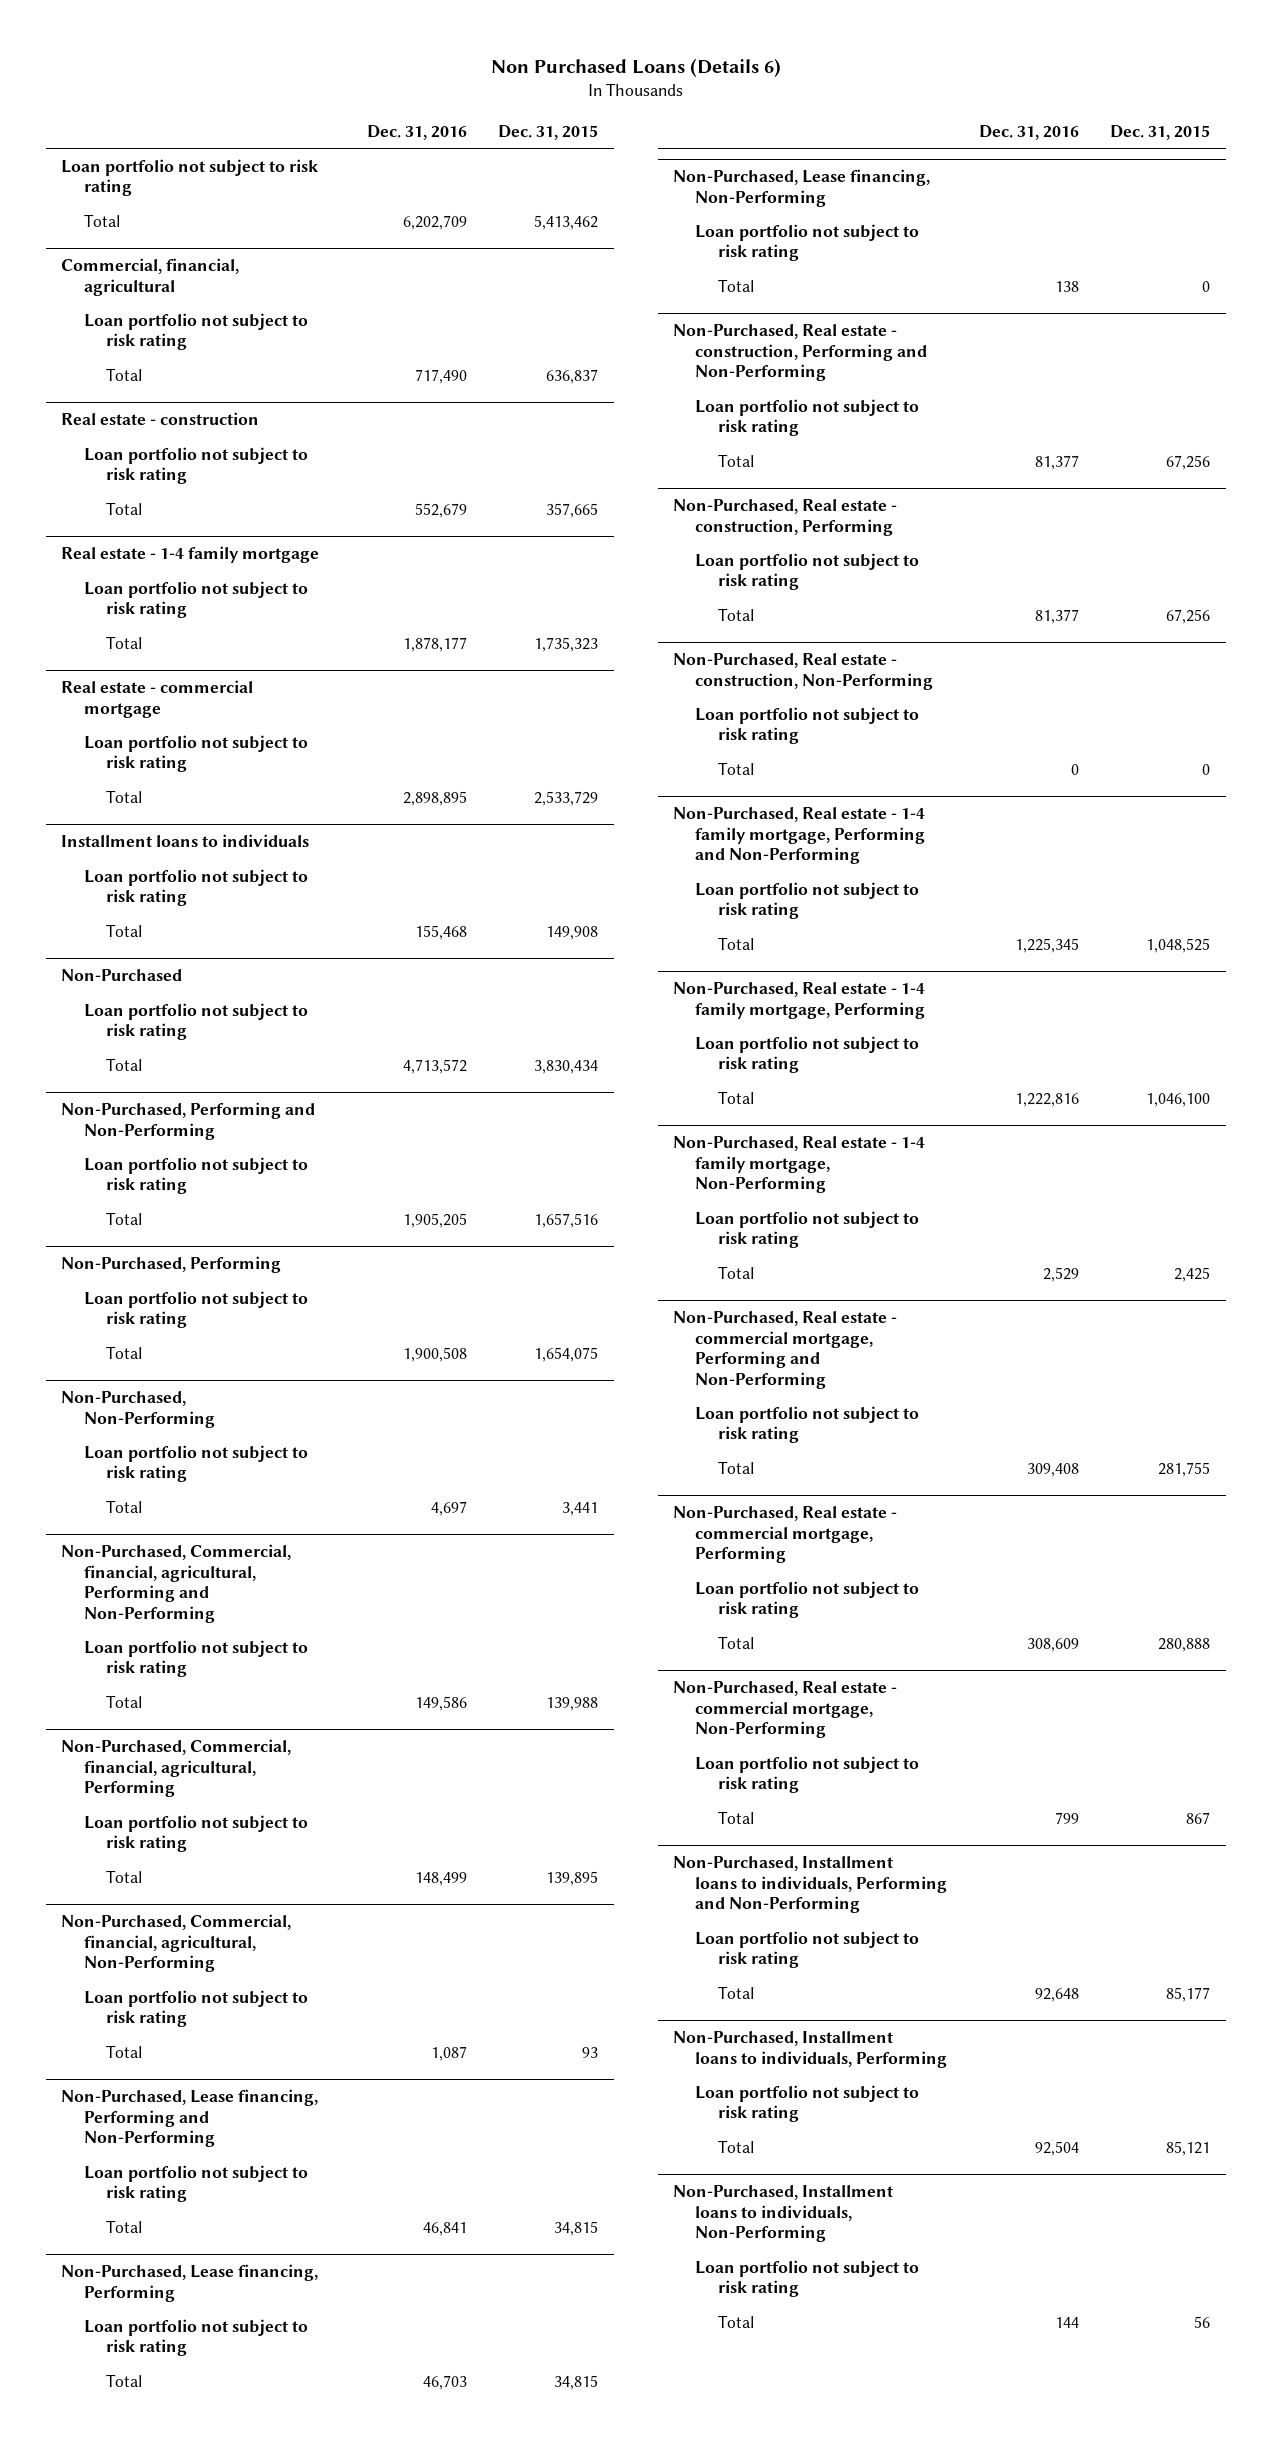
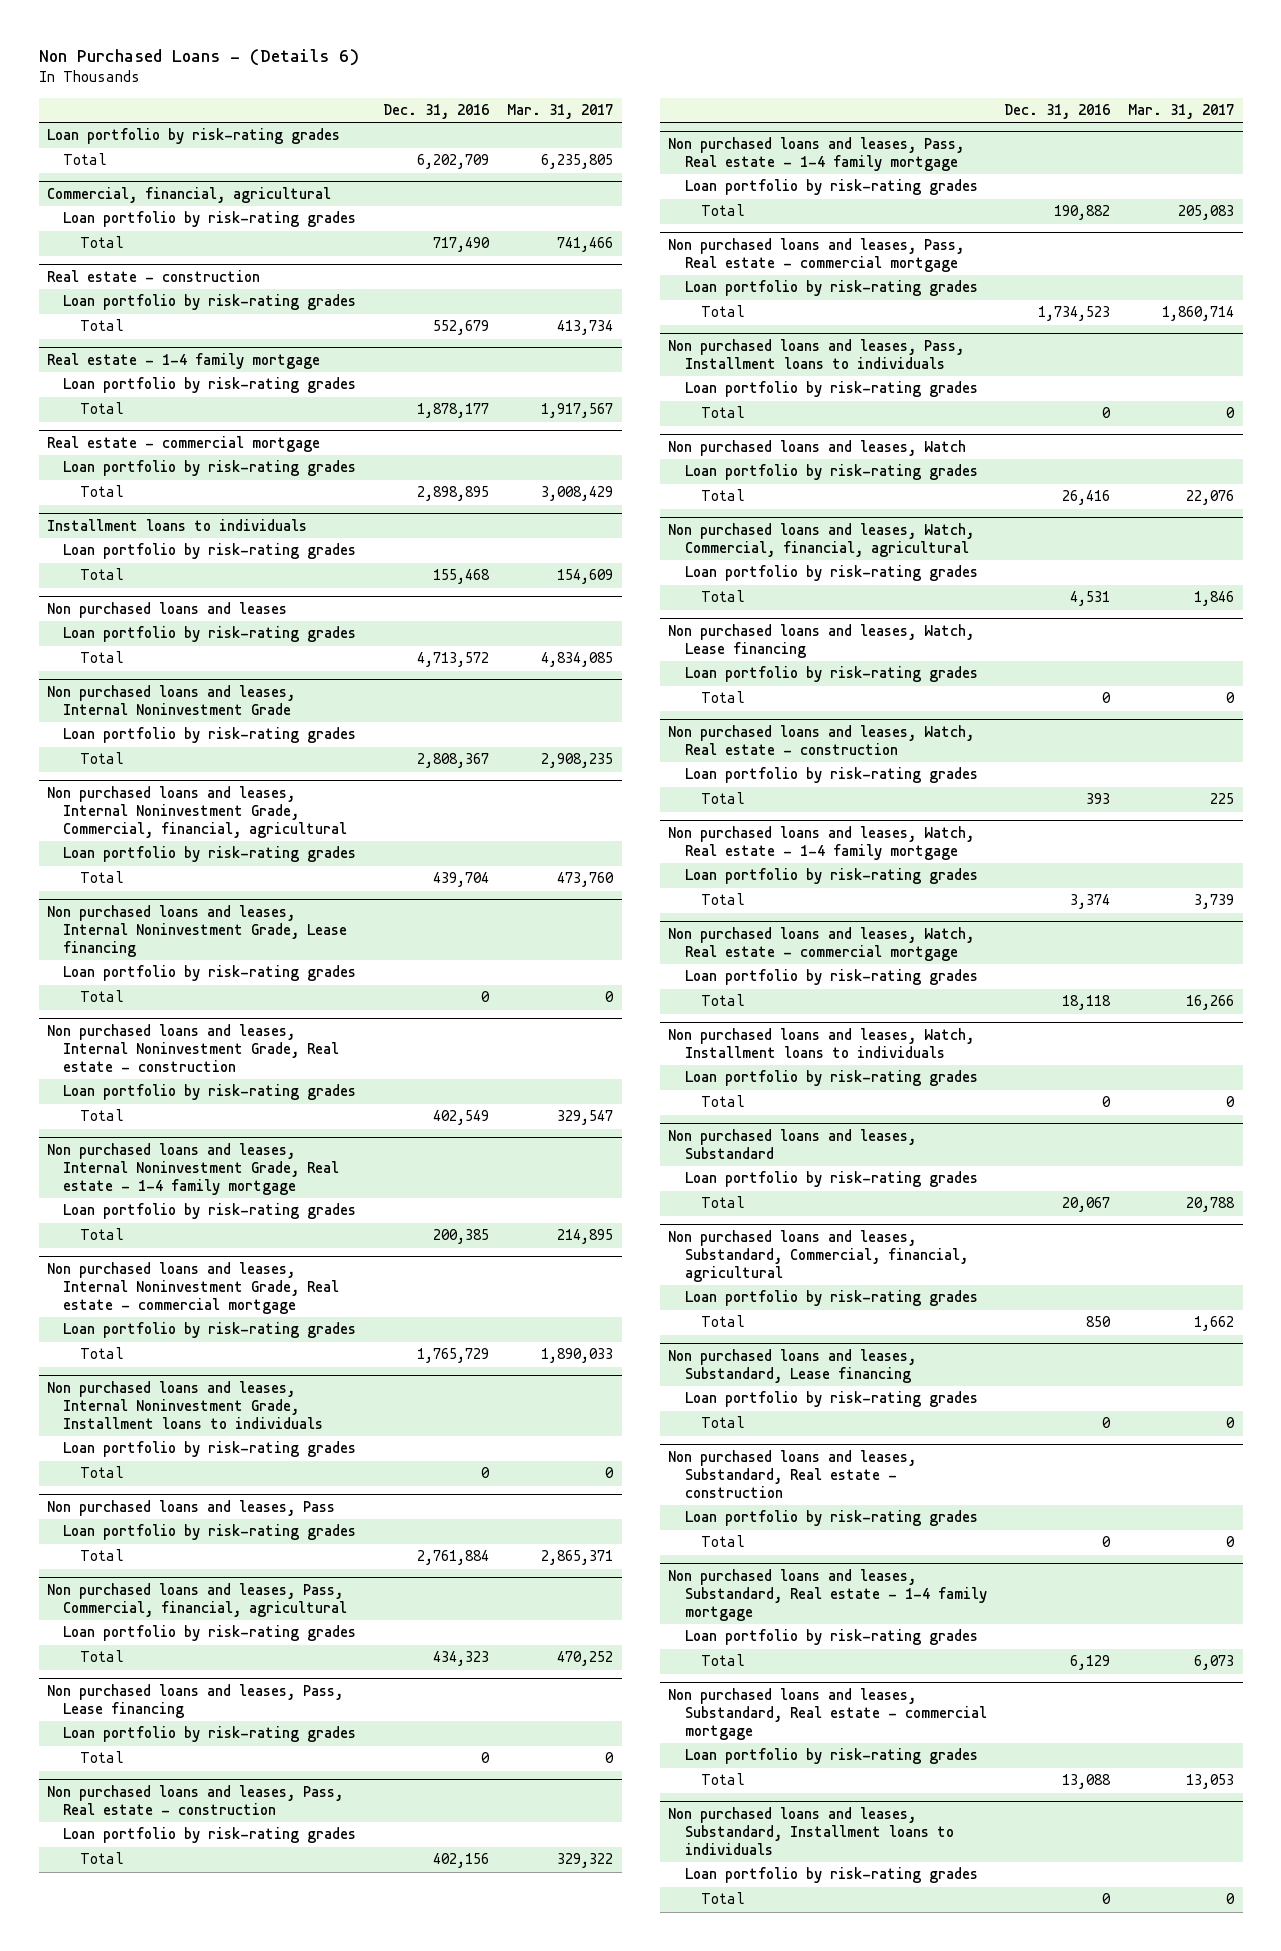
- Non Purchased Loans (Details 6)
+ Non Purchased Loans - (Details 6)
- | Dec. 31, 2016 | Dec. 31, 2015
+ | Dec. 31, 2016 | Mar. 31, 2017
- Loan portfolio not subject to risk rating
+ Loan portfolio by risk-rating grades
@ Commercial, financial, agricultural
- Loan portfolio not subject to risk rating
+ Loan portfolio by risk-rating grades
@ Real estate - construction
- Loan portfolio not subject to risk rating
+ Loan portfolio by risk-rating grades
@ Real estate - 1-4 family mortgage
- Loan portfolio not subject to risk rating
+ Loan portfolio by risk-rating grades
@ Real estate - commercial mortgage
- Loan portfolio not subject to risk rating
+ Loan portfolio by risk-rating grades
@ Installment loans to individuals
- Loan portfolio not subject to risk rating
+ Loan portfolio by risk-rating grades
- Non-Purchased
- Loan portfolio not subject to risk rating
+ Non purchased loans and leases
+ Loan portfolio by risk-rating grades
- Non-Purchased, Performing and Non-Performing
- Loan portfolio not subject to risk rating
- Total | 1,905,205 | 1,657,516
- Non-Purchased, Performing
- Loan portfolio not subject to risk rating
- Total | 1,900,508 | 1,654,075
- Non-Purchased, Non-Performing
- Loan portfolio not subject to risk rating
- Total | 4,697 | 3,441
- Non-Purchased, Commercial, financial, agricultural, Performing and Non-Performing
- Loan portfolio not subject to risk rating
- Total | 149,586 | 139,988
- Non-Purchased, Commercial, financial, agricultural, Performing
- Loan portfolio not subject to risk rating
- Total | 148,499 | 139,895
- Non-Purchased, Commercial, financial, agricultural, Non-Performing
- Loan portfolio not subject to risk rating
- Total | 1,087 | 93
- Non-Purchased, Lease financing, Performing and Non-Performing
- Loan portfolio not subject to risk rating
- Total | 46,841 | 34,815
- Non-Purchased, Lease financing, Performing
- Loan portfolio not subject to risk rating
- Total | 46,703 | 34,815
- Non-Purchased, Lease financing, Non-Performing
- Loan portfolio not subject to risk rating
- Total | 138 | 0
- Non-Purchased, Real estate - construction, Performing and Non-Performing
- Loan portfolio not subject to risk rating
- Total | 81,377 | 67,256
- Non-Purchased, Real estate - construction, Performing
- Loan portfolio not subject to risk rating
- Total | 81,377 | 67,256
- Non-Purchased, Real estate - construction, Non-Performing
- Loan portfolio not subject to risk rating
+ Non purchased loans and leases, Internal Noninvestment Grade
+ Loan portfolio by risk-rating grades
+ Total | 2,808,367 | 2,908,235
+ Non purchased loans and leases, Internal Noninvestment Grade, Commercial, financial, agricultural
+ Loan portfolio by risk-rating grades
+ Total | 439,704 | 473,760
+ Non purchased loans and leases, Internal Noninvestment Grade, Lease financing
+ Loan portfolio by risk-rating grades
- Non-Purchased, Real estate - 1-4 family mortgage, Performing and Non-Performing
- Loan portfolio not subject to risk rating
- Total | 1,225,345 | 1,048,525
- Non-Purchased, Real estate - 1-4 family mortgage, Performing
- Loan portfolio not subject to risk rating
- Total | 1,222,816 | 1,046,100
- Non-Purchased, Real estate - 1-4 family mortgage, Non-Performing
- Loan portfolio not subject to risk rating
- Total | 2,529 | 2,425
- Non-Purchased, Real estate - commercial mortgage, Performing and Non-Performing
- Loan portfolio not subject to risk rating
- Total | 309,408 | 281,755
- Non-Purchased, Real estate - commercial mortgage, Performing
- Loan portfolio not subject to risk rating
- Total | 308,609 | 280,888
- Non-Purchased, Real estate - commercial mortgage, Non-Performing
- Loan portfolio not subject to risk rating
- Total | 799 | 867
- Non-Purchased, Installment loans to individuals, Performing and Non-Performing
- Loan portfolio not subject to risk rating
- Total | 92,648 | 85,177
- Non-Purchased, Installment loans to individuals, Performing
- Loan portfolio not subject to risk rating
- Total | 92,504 | 85,121
- Non-Purchased, Installment loans to individuals, Non-Performing
- Loan portfolio not subject to risk rating
- Total | 144 | 56
+ Non purchased loans and leases, Internal Noninvestment Grade, Real estate - construction
+ Loan portfolio by risk-rating grades
+ Total | 402,549 | 329,547
+ Non purchased loans and leases, Internal Noninvestment Grade, Real estate - 1-4 family mortgage
+ Loan portfolio by risk-rating grades
+ Total | 200,385 | 214,895
+ Non purchased loans and leases, Internal Noninvestment Grade, Real estate - commercial mortgage
+ Loan portfolio by risk-rating grades
+ Total | 1,765,729 | 1,890,033
+ Non purchased loans and leases, Internal Noninvestment Grade, Installment loans to individuals
+ Loan portfolio by risk-rating grades
+ Total | 0 | 0
+ Non purchased loans and leases, Pass
+ Loan portfolio by risk-rating grades
+ Total | 2,761,884 | 2,865,371
+ Non purchased loans and leases, Pass, Commercial, financial, agricultural
+ Loan portfolio by risk-rating grades
+ Total | 434,323 | 470,252
+ Non purchased loans and leases, Pass, Lease financing
+ Loan portfolio by risk-rating grades
+ Total | 0 | 0
+ Non purchased loans and leases, Pass, Real estate - construction
+ Loan portfolio by risk-rating grades
+ Total | 402,156 | 329,322
+ Non purchased loans and leases, Pass, Real estate - 1-4 family mortgage
+ Loan portfolio by risk-rating grades
+ Total | 190,882 | 205,083
+ Non purchased loans and leases, Pass, Real estate - commercial mortgage
+ Loan portfolio by risk-rating grades
+ Total | 1,734,523 | 1,860,714
+ Non purchased loans and leases, Pass, Installment loans to individuals
+ Loan portfolio by risk-rating grades
+ Total | 0 | 0
+ Non purchased loans and leases, Watch
+ Loan portfolio by risk-rating grades
+ Total | 26,416 | 22,076
+ Non purchased loans and leases, Watch, Commercial, financial, agricultural
+ Loan portfolio by risk-rating grades
+ Total | 4,531 | 1,846
+ Non purchased loans and leases, Watch, Lease financing
+ Loan portfolio by risk-rating grades
+ Total | 0 | 0
+ Non purchased loans and leases, Watch, Real estate - construction
+ Loan portfolio by risk-rating grades
+ Total | 393 | 225
+ Non purchased loans and leases, Watch, Real estate - 1-4 family mortgage
+ Loan portfolio by risk-rating grades
+ Total | 3,374 | 3,739
+ Non purchased loans and leases, Watch, Real estate - commercial mortgage
+ Loan portfolio by risk-rating grades
+ Total | 18,118 | 16,266
+ Non purchased loans and leases, Watch, Installment loans to individuals
+ Loan portfolio by risk-rating grades
+ Total | 0 | 0
+ Non purchased loans and leases, Substandard
+ Loan portfolio by risk-rating grades
+ Total | 20,067 | 20,788
+ Non purchased loans and leases, Substandard, Commercial, financial, agricultural
+ Loan portfolio by risk-rating grades
+ Total | 850 | 1,662
+ Non purchased loans and leases, Substandard, Lease financing
+ Loan portfolio by risk-rating grades
+ Total | 0 | 0
+ Non purchased loans and leases, Substandard, Real estate - construction
+ Loan portfolio by risk-rating grades
+ Total | 0 | 0
+ Non purchased loans and leases, Substandard, Real estate - 1-4 family mortgage
+ Loan portfolio by risk-rating grades
+ Total | 6,129 | 6,073
+ Non purchased loans and leases, Substandard, Real estate - commercial mortgage
+ Loan portfolio by risk-rating grades
+ Total | 13,088 | 13,053
+ Non purchased loans and leases, Substandard, Installment loans to individuals
+ Loan portfolio by risk-rating grades
+ Total | 0 | 0

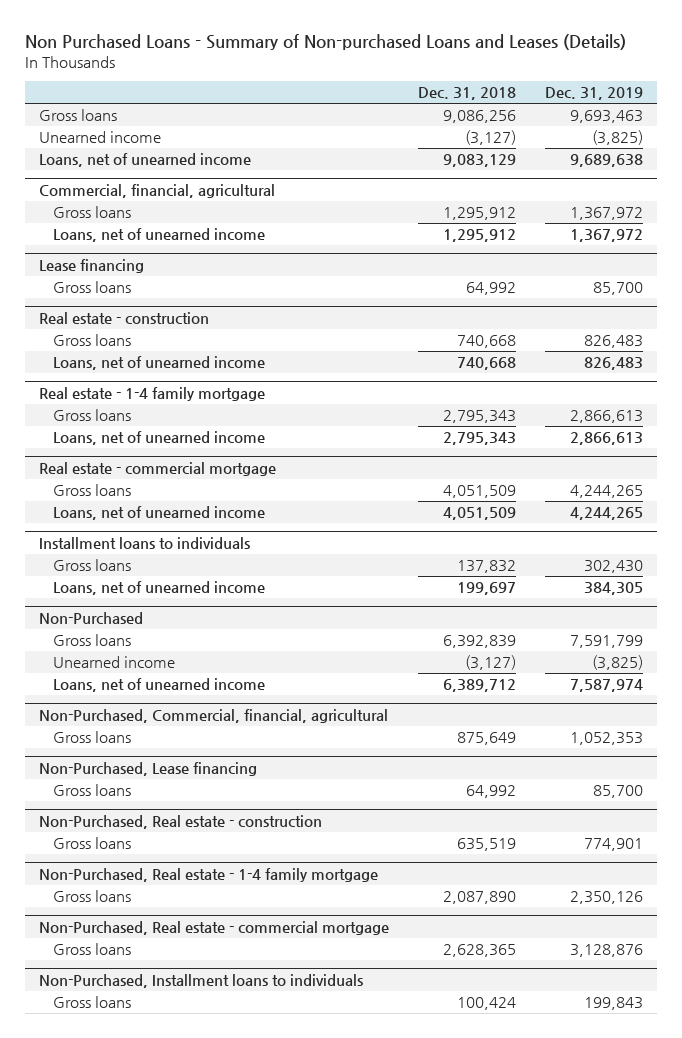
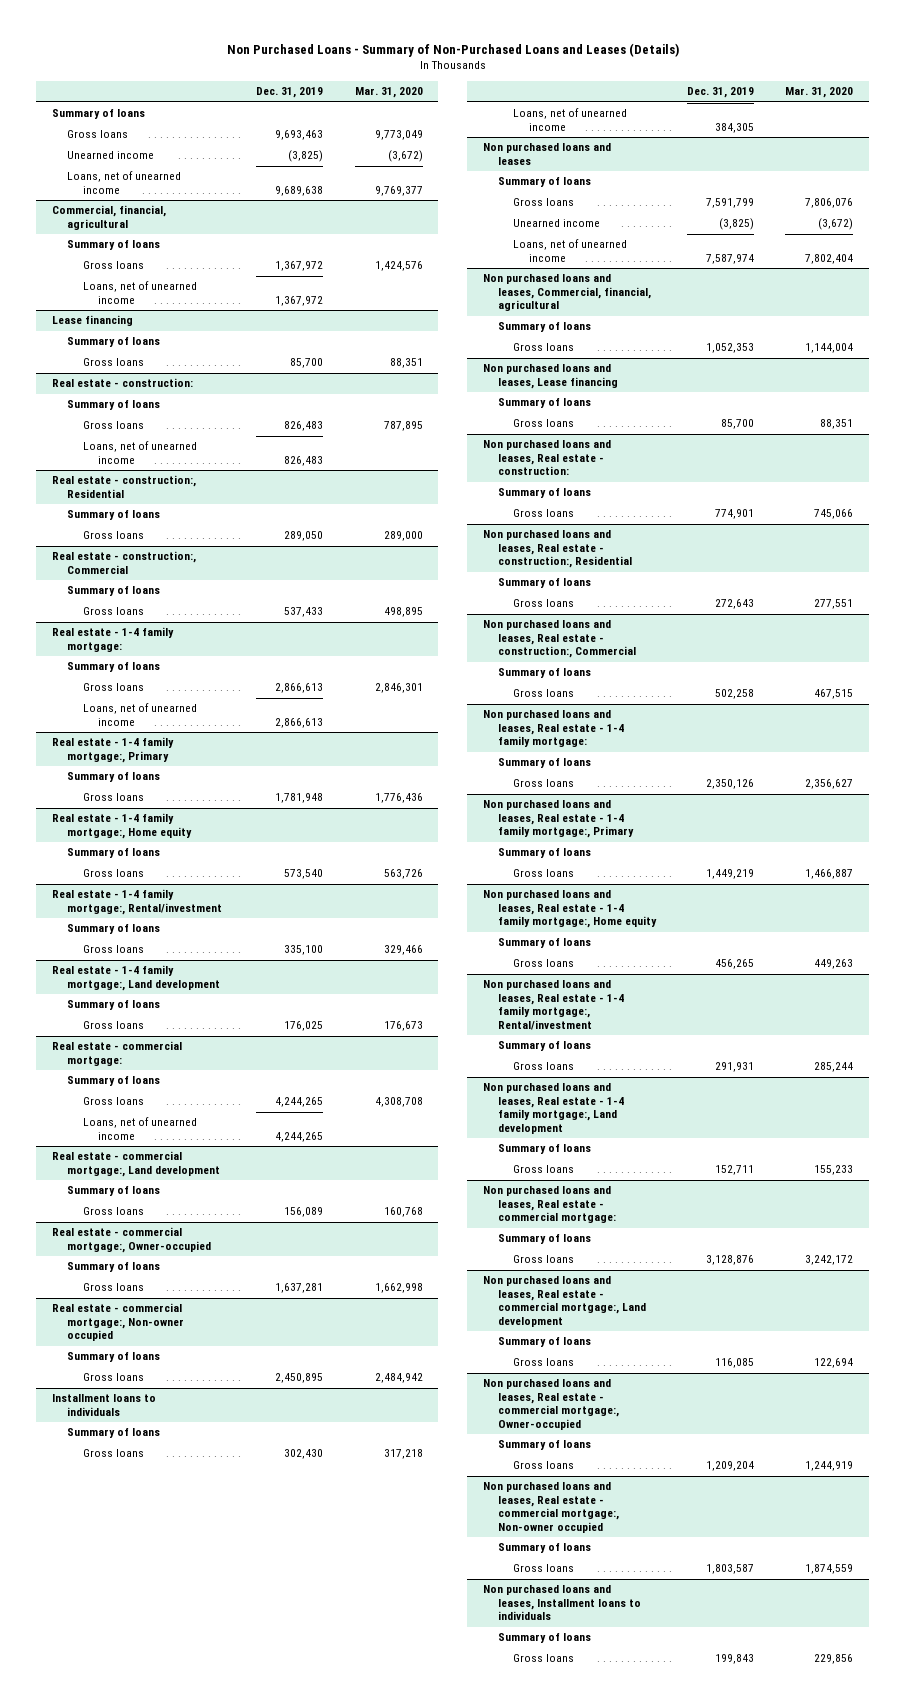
- Non Purchased Loans - Summary of Non-purchased Loans and Leases (Details)
+ Non Purchased Loans - Summary of Non-Purchased Loans and Leases (Details)
- | Dec. 31, 2018 | Dec. 31, 2019
+ | Dec. 31, 2019 | Mar. 31, 2020
+ Summary of loans
@ Commercial, financial, agricultural
+ Summary of loans
@ Lease financing
+ Summary of loans
- Real estate - construction
+ Real estate - construction:
+ Summary of loans
- Real estate - 1-4 family mortgage
+ Real estate - construction:, Residential
+ Summary of loans
+ Gross loans | 289,050 | 289,000
+ Real estate - construction:, Commercial
+ Summary of loans
+ Gross loans | 537,433 | 498,895
+ Real estate - 1-4 family mortgage:
+ Summary of loans
- Real estate - commercial mortgage
+ Real estate - 1-4 family mortgage:, Primary
+ Summary of loans
+ Gross loans | 1,781,948 | 1,776,436
+ Real estate - 1-4 family mortgage:, Home equity
+ Summary of loans
+ Gross loans | 573,540 | 563,726
+ Real estate - 1-4 family mortgage:, Rental/investment
+ Summary of loans
+ Gross loans | 335,100 | 329,466
+ Real estate - 1-4 family mortgage:, Land development
+ Summary of loans
+ Gross loans | 176,025 | 176,673
+ Real estate - commercial mortgage:
+ Summary of loans
+ Real estate - commercial mortgage:, Land development
+ Summary of loans
+ Gross loans | 156,089 | 160,768
+ Real estate - commercial mortgage:, Owner-occupied
+ Summary of loans
+ Gross loans | 1,637,281 | 1,662,998
+ Real estate - commercial mortgage:, Non-owner occupied
+ Summary of loans
+ Gross loans | 2,450,895 | 2,484,942
@ Installment loans to individuals
+ Summary of loans
- Non-Purchased
+ Non purchased loans and leases
+ Summary of loans
- Non-Purchased, Commercial, financial, agricultural
+ Non purchased loans and leases, Commercial, financial, agricultural
+ Summary of loans
- Non-Purchased, Lease financing
+ Non purchased loans and leases, Lease financing
+ Summary of loans
- Non-Purchased, Real estate - construction
+ Non purchased loans and leases, Real estate - construction:
+ Summary of loans
- Non-Purchased, Real estate - 1-4 family mortgage
+ Non purchased loans and leases, Real estate - construction:, Residential
+ Summary of loans
+ Gross loans | 272,643 | 277,551
+ Non purchased loans and leases, Real estate - construction:, Commercial
+ Summary of loans
+ Gross loans | 502,258 | 467,515
+ Non purchased loans and leases, Real estate - 1-4 family mortgage:
+ Summary of loans
- Non-Purchased, Real estate - commercial mortgage
+ Non purchased loans and leases, Real estate - 1-4 family mortgage:, Primary
+ Summary of loans
+ Gross loans | 1,449,219 | 1,466,887
+ Non purchased loans and leases, Real estate - 1-4 family mortgage:, Home equity
+ Summary of loans
+ Gross loans | 456,265 | 449,263
+ Non purchased loans and leases, Real estate - 1-4 family mortgage:, Rental/investment
+ Summary of loans
+ Gross loans | 291,931 | 285,244
+ Non purchased loans and leases, Real estate - 1-4 family mortgage:, Land development
+ Summary of loans
+ Gross loans | 152,711 | 155,233
+ Non purchased loans and leases, Real estate - commercial mortgage:
+ Summary of loans
- Non-Purchased, Installment loans to individuals
+ Non purchased loans and leases, Real estate - commercial mortgage:, Land development
+ Summary of loans
+ Gross loans | 116,085 | 122,694
+ Non purchased loans and leases, Real estate - commercial mortgage:, Owner-occupied
+ Summary of loans
+ Gross loans | 1,209,204 | 1,244,919
+ Non purchased loans and leases, Real estate - commercial mortgage:, Non-owner occupied
+ Summary of loans
+ Gross loans | 1,803,587 | 1,874,559
+ Non purchased loans and leases, Installment loans to individuals
+ Summary of loans

